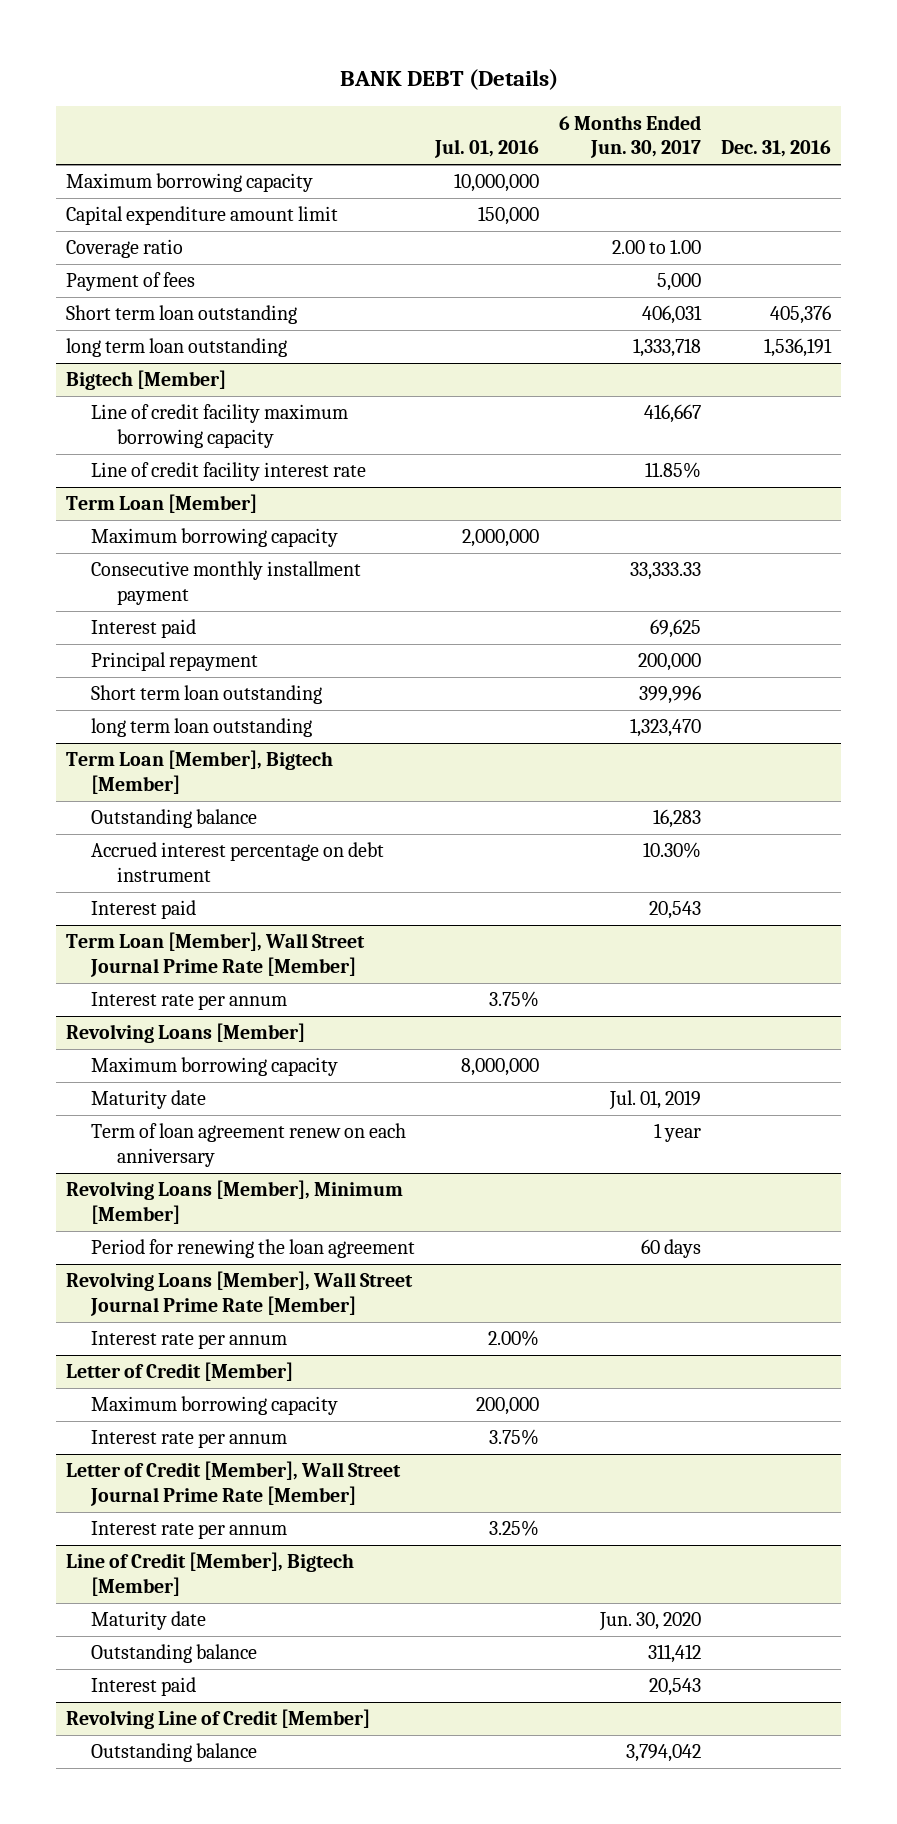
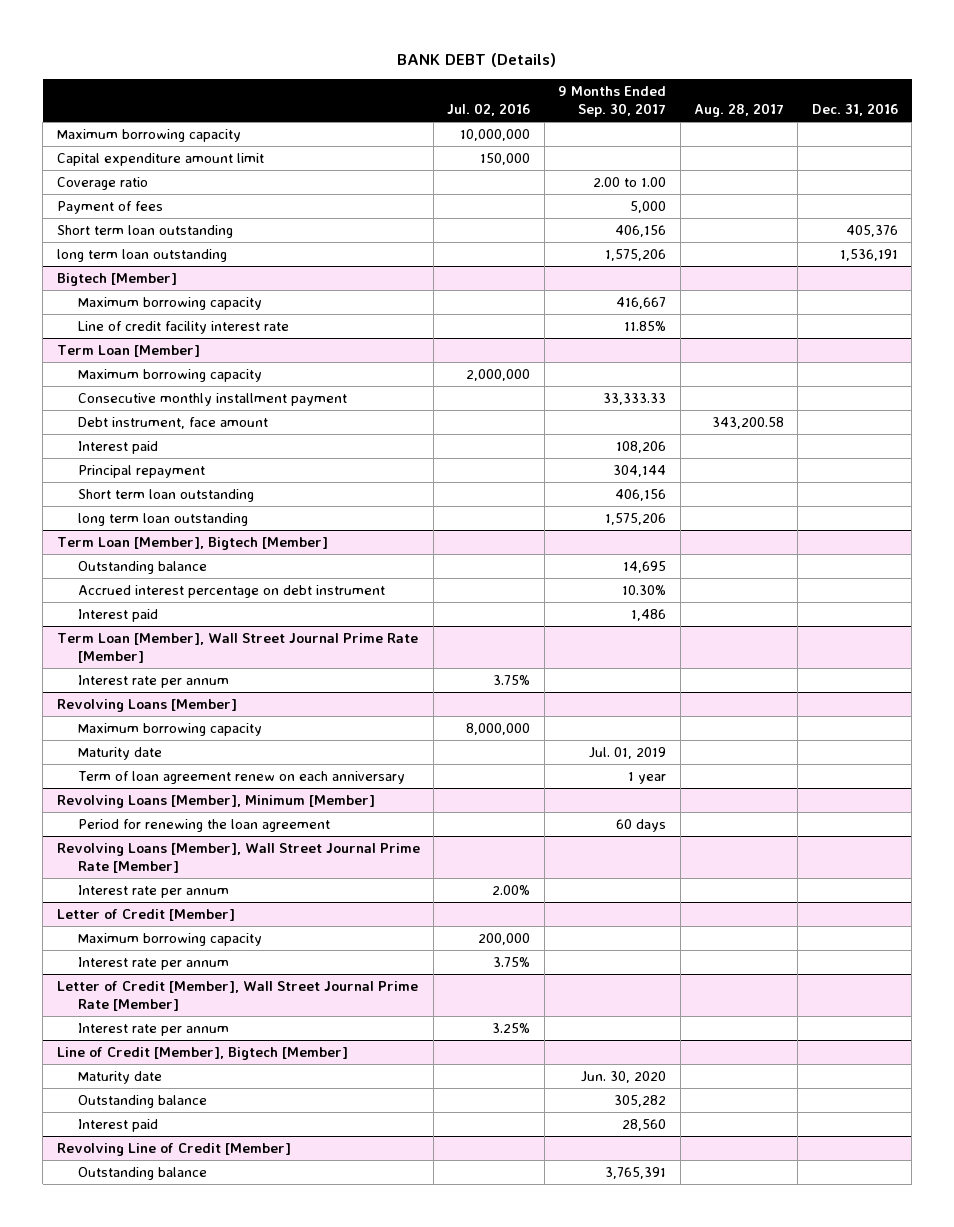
- | Jul. 01, 2016 | 6 Months Ended Jun. 30, 2017 | Dec. 31, 2016
+ | Jul. 02, 2016 | 9 Months Ended Sep. 30, 2017 | Aug. 28, 2017 | Dec. 31, 2016
@ Bigtech [Member]
- Line of credit facility maximum borrowing capacity | | 416,667 |
+ Maximum borrowing capacity | | 416,667 | |
@ Term Loan [Member]
+ Debt instrument, face amount | | | 343,200.58 |

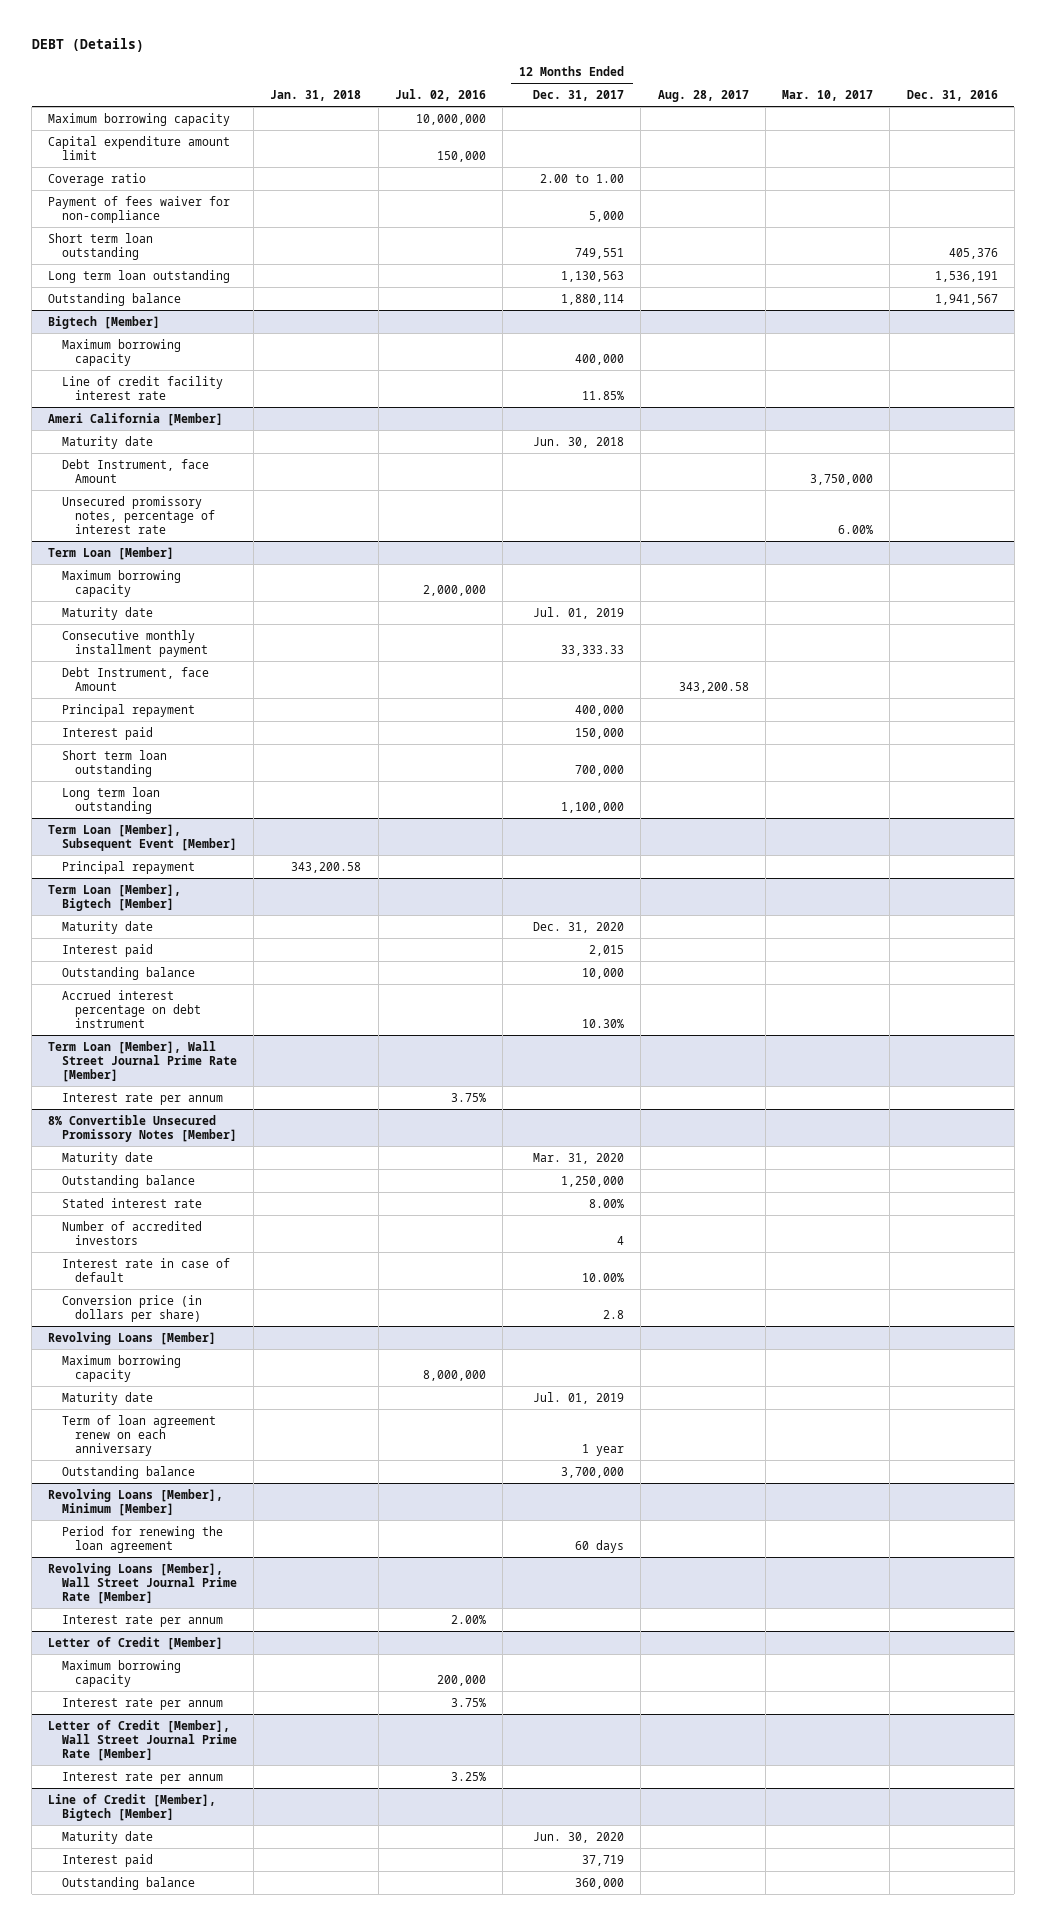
- BANK DEBT (Details)
+ DEBT (Details)
- | Jul. 02, 2016 | 9 Months Ended Sep. 30, 2017 | Aug. 28, 2017 | Dec. 31, 2016
+ | Jan. 31, 2018 | Jul. 02, 2016 | 12 Months Ended Dec. 31, 2017 | Aug. 28, 2017 | Mar. 10, 2017 | Dec. 31, 2016
- Payment of fees | | 5,000 | |
+ Payment of fees waiver for non-compliance | | | 5,000 | | |
- long term loan outstanding | | 1,575,206 | | 1,536,191
+ Long term loan outstanding | | | 1,130,563 | | | 1,536,191
+ Outstanding balance | | | 1,880,114 | | | 1,941,567
+ Ameri California [Member]
+ Maturity date | | | Jun. 30, 2018 | | |
+ Debt Instrument, face Amount | | | | | 3,750,000 |
+ Unsecured promissory notes, percentage of interest rate | | | | | 6.00% |
@ Term Loan [Member]
+ Maturity date | | | Jul. 01, 2019 | | |
- Debt instrument, face amount | | | 343,200.58 |
+ Debt Instrument, face Amount | | | | 343,200.58 | |
moved down: Interest paid | | | 150,000 | | |
- long term loan outstanding | | 1,575,206 | |
+ Long term loan outstanding | | | 1,100,000 | | |
+ Term Loan [Member], Subsequent Event [Member]
+ Principal repayment | 343,200.58 | | | | |
@ Term Loan [Member], Bigtech [Member]
+ Maturity date | | | Dec. 31, 2020 | | |
moved up: Interest paid | | | 2,015 | | |
+ 8% Convertible Unsecured Promissory Notes [Member]
+ Maturity date | | | Mar. 31, 2020 | | |
+ Outstanding balance | | | 1,250,000 | | |
+ Stated interest rate | | | 8.00% | | |
+ Number of accredited investors | | | 4 | | |
+ Interest rate in case of default | | | 10.00% | | |
+ Conversion price (in dollars per share) | | | 2.8 | | |
@ Revolving Loans [Member]
+ Outstanding balance | | | 3,700,000 | | |
- Revolving Line of Credit [Member]
- Outstanding balance | | 3,765,391 | |
@ Line of Credit [Member], Bigtech [Member]
moved down: Outstanding balance | | | 360,000 | | |

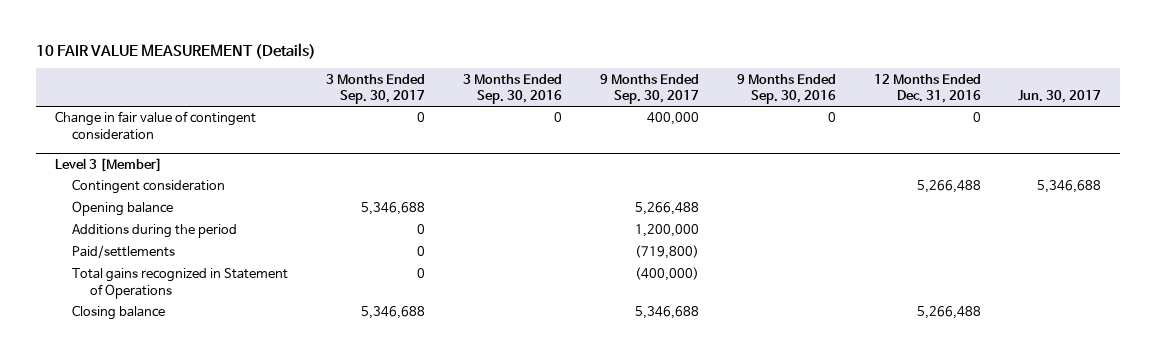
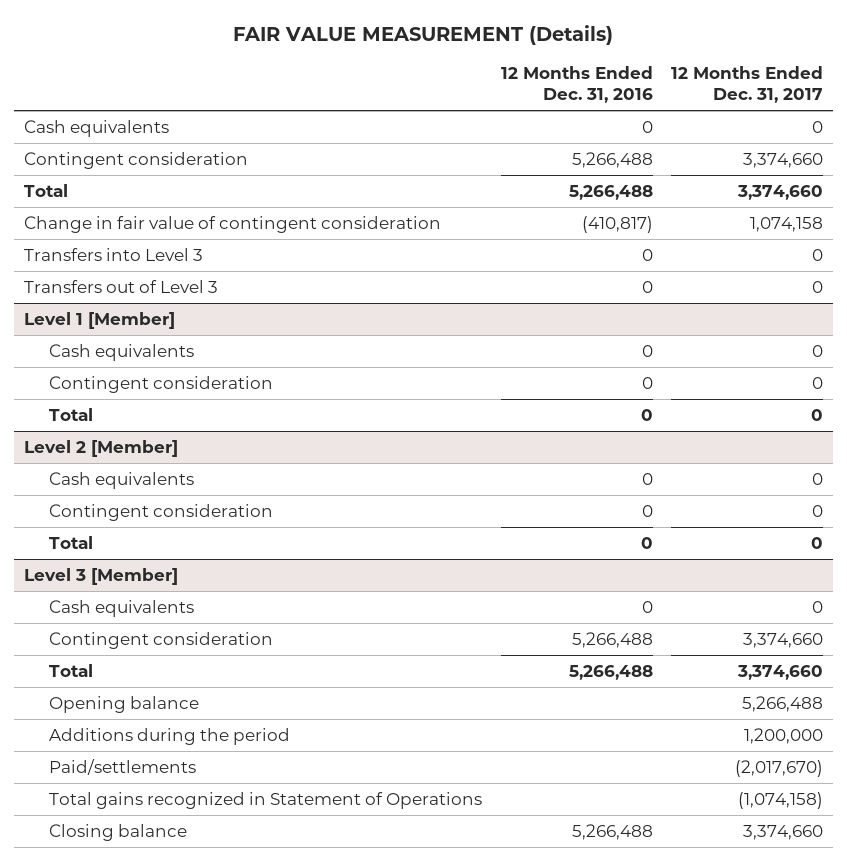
- 10 FAIR VALUE MEASUREMENT (Details)
+ FAIR VALUE MEASUREMENT (Details)
- | 3 Months Ended Sep. 30, 2017 | 3 Months Ended Sep. 30, 2016 | 9 Months Ended Sep. 30, 2017 | 9 Months Ended Sep. 30, 2016 | 12 Months Ended Dec. 31, 2016 | Jun. 30, 2017
+ | 12 Months Ended Dec. 31, 2016 | 12 Months Ended Dec. 31, 2017
- Change in fair value of contingent consideration | 0 | 0 | 400,000 | 0 | 0 |
+ Cash equivalents | 0 | 0
+ Contingent consideration | 5,266,488 | 3,374,660
+ Total | 5,266,488 | 3,374,660
+ Change in fair value of contingent consideration | (410,817) | 1,074,158
+ Transfers into Level 3 | 0 | 0
+ Transfers out of Level 3 | 0 | 0
+ Level 1 [Member]
+ Cash equivalents | 0 | 0
+ Contingent consideration | 0 | 0
+ Total | 0 | 0
+ Level 2 [Member]
+ Cash equivalents | 0 | 0
+ Contingent consideration | 0 | 0
+ Total | 0 | 0
@ Level 3 [Member]
+ Cash equivalents | 0 | 0
+ Total | 5,266,488 | 3,374,660

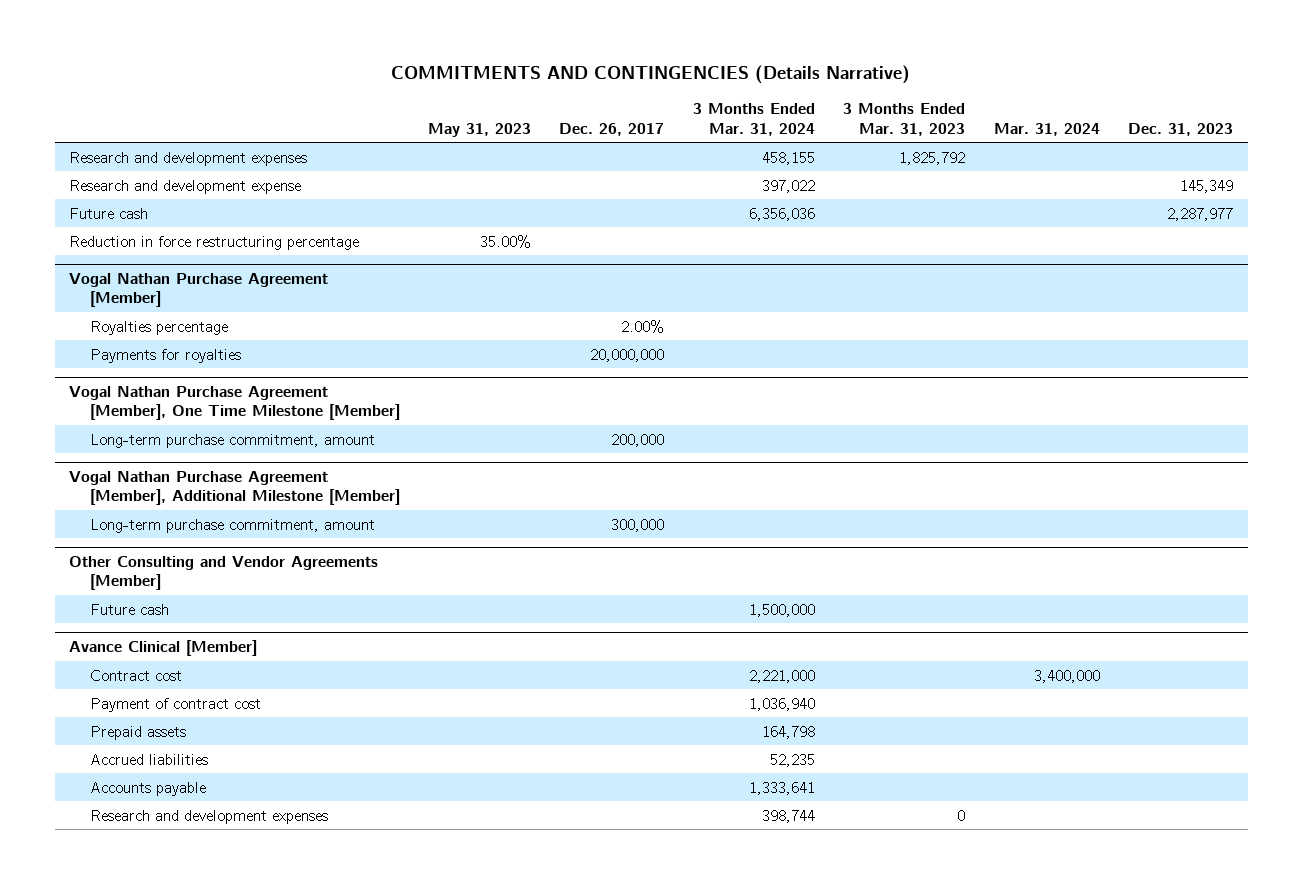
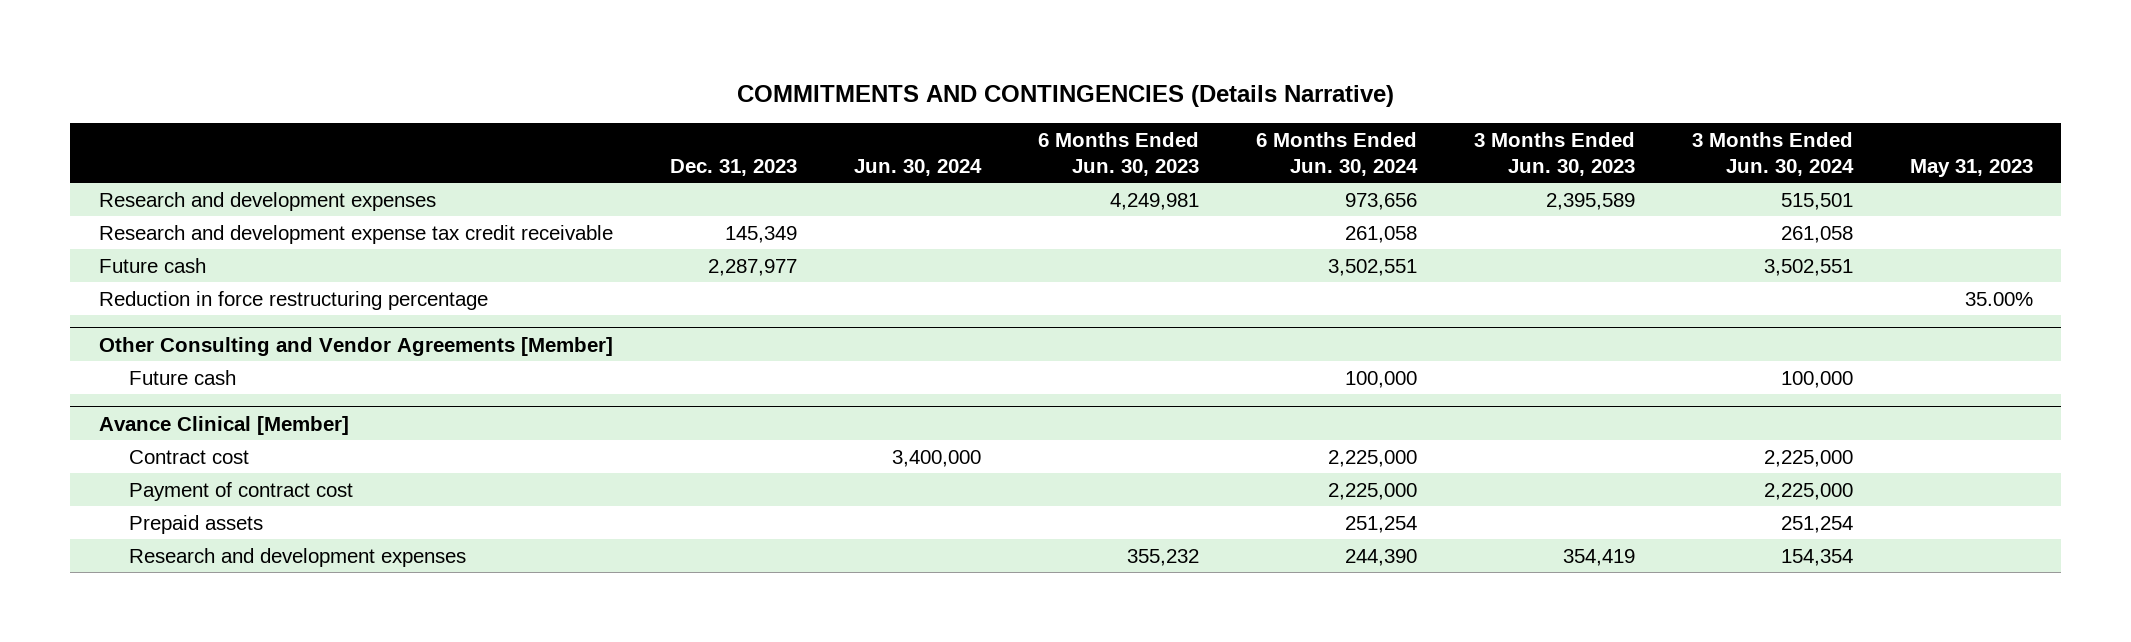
- | May 31, 2023 | Dec. 26, 2017 | 3 Months Ended Mar. 31, 2024 | 3 Months Ended Mar. 31, 2023 | Mar. 31, 2024 | Dec. 31, 2023
+ | Dec. 31, 2023 | Jun. 30, 2024 | 6 Months Ended Jun. 30, 2023 | 6 Months Ended Jun. 30, 2024 | 3 Months Ended Jun. 30, 2023 | 3 Months Ended Jun. 30, 2024 | May 31, 2023
- Research and development expense | | | 397,022 | | | 145,349
+ Research and development expense tax credit receivable | 145,349 | | | 261,058 | | 261,058 |
- Vogal Nathan Purchase Agreement [Member]
- Royalties percentage | | 2.00% | | | |
- Payments for royalties | | 20,000,000 | | | |
- Vogal Nathan Purchase Agreement [Member], One Time Milestone [Member]
- Long-term purchase commitment, amount | | 200,000 | | | |
- Vogal Nathan Purchase Agreement [Member], Additional Milestone [Member]
- Long-term purchase commitment, amount | | 300,000 | | | |
@ Avance Clinical [Member]
- Accrued liabilities | | | 52,235 | | |
- Accounts payable | | | 1,333,641 | | |

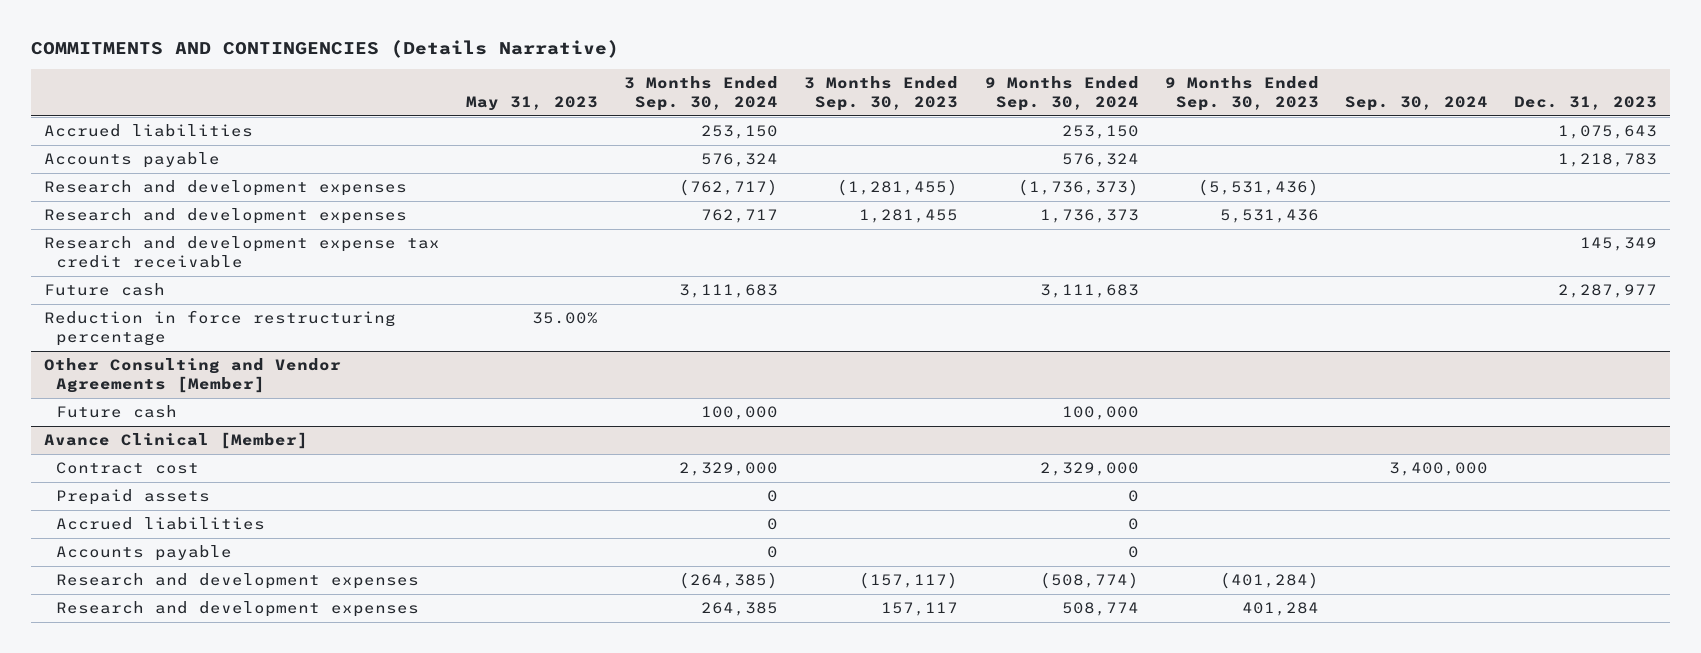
- | Dec. 31, 2023 | Jun. 30, 2024 | 6 Months Ended Jun. 30, 2023 | 6 Months Ended Jun. 30, 2024 | 3 Months Ended Jun. 30, 2023 | 3 Months Ended Jun. 30, 2024 | May 31, 2023
+ | May 31, 2023 | 3 Months Ended Sep. 30, 2024 | 3 Months Ended Sep. 30, 2023 | 9 Months Ended Sep. 30, 2024 | 9 Months Ended Sep. 30, 2023 | Sep. 30, 2024 | Dec. 31, 2023
+ Accrued liabilities | | 253,150 | | 253,150 | | | 1,075,643
+ Accounts payable | | 576,324 | | 576,324 | | | 1,218,783
+ Research and development expenses | | 762,717 | 1,281,455 | 1,736,373 | 5,531,436 | |
@ Avance Clinical [Member]
- Payment of contract cost | | | | 2,225,000 | | 2,225,000 |
+ Accrued liabilities | | 0 | | 0 | | |
+ Accounts payable | | 0 | | 0 | | |
+ Research and development expenses | | 264,385 | 157,117 | 508,774 | 401,284 | |

